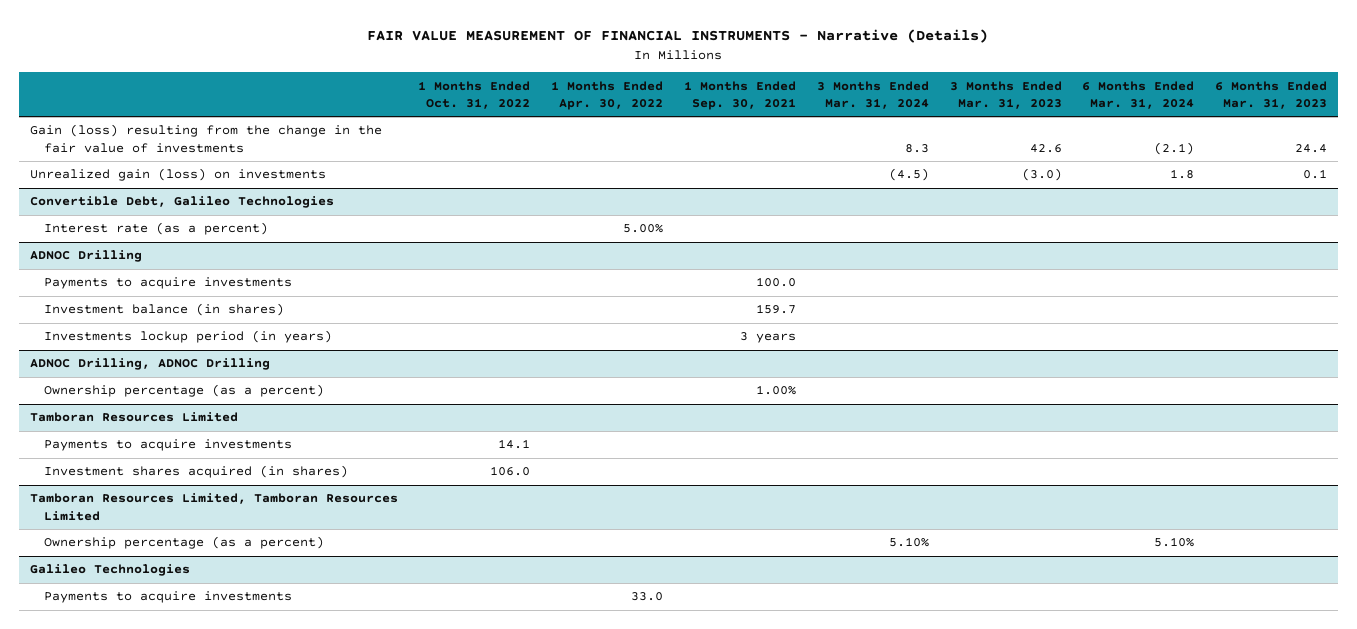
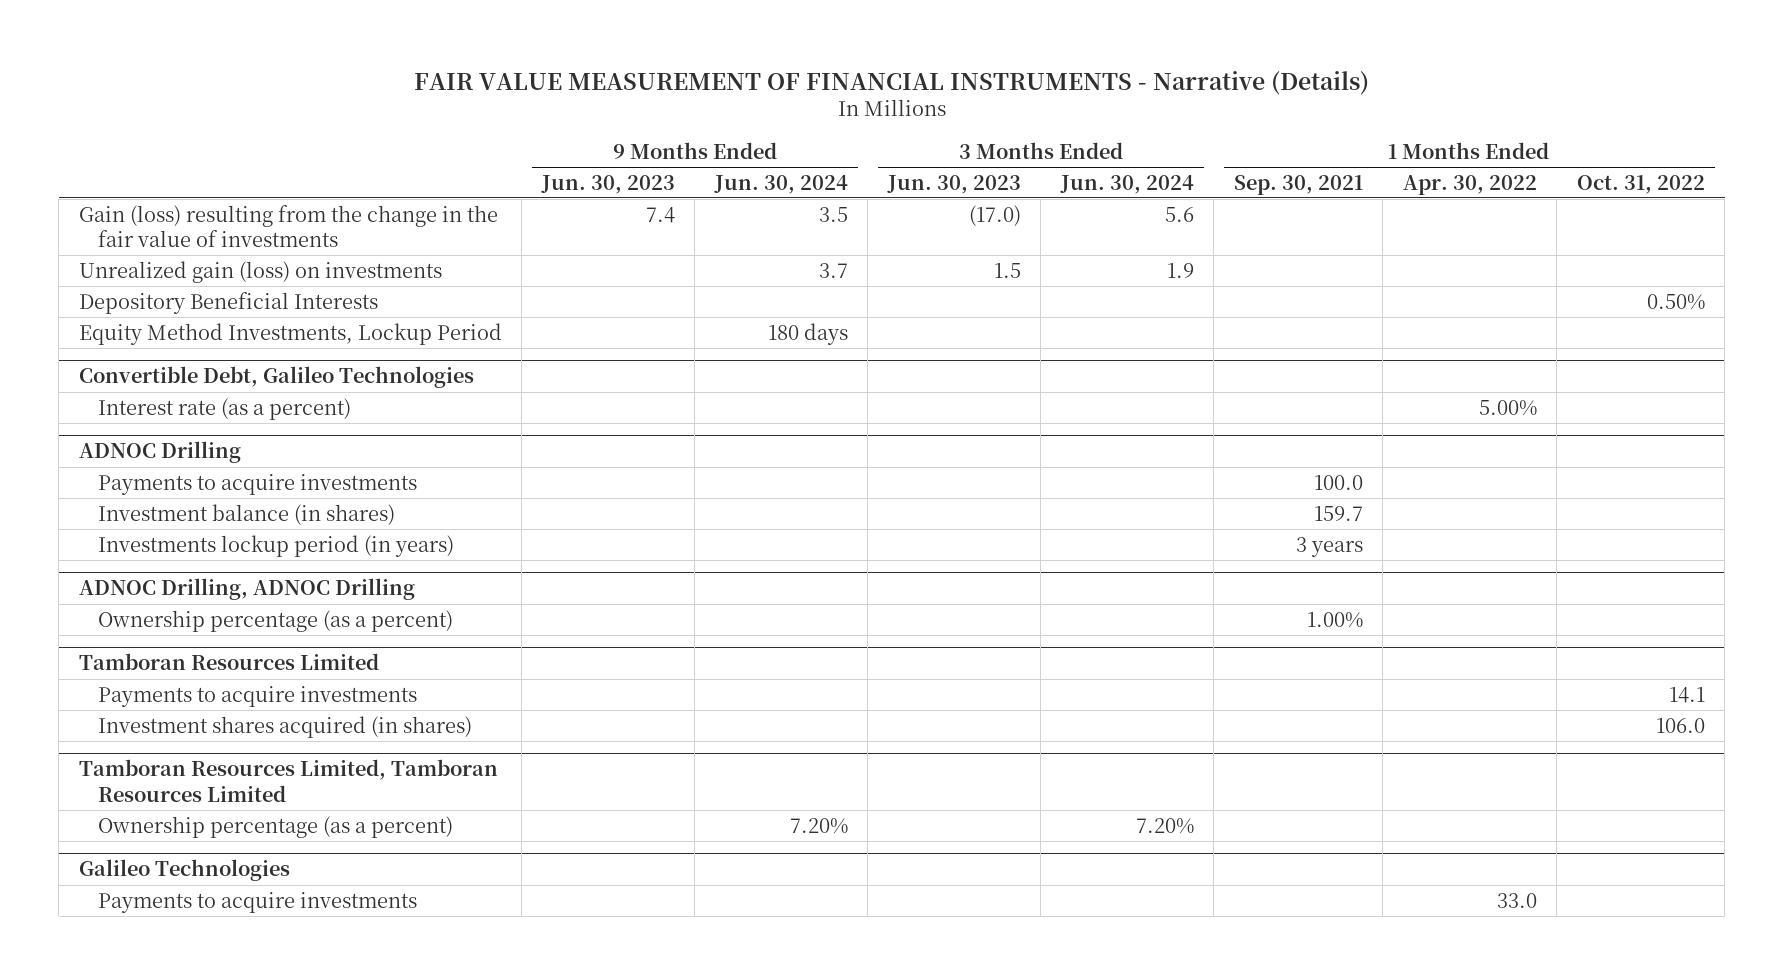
- | 1 Months Ended Oct. 31, 2022 | 1 Months Ended Apr. 30, 2022 | 1 Months Ended Sep. 30, 2021 | 3 Months Ended Mar. 31, 2024 | 3 Months Ended Mar. 31, 2023 | 6 Months Ended Mar. 31, 2024 | 6 Months Ended Mar. 31, 2023
+ | 9 Months Ended Jun. 30, 2023 | 9 Months Ended Jun. 30, 2024 | 3 Months Ended Jun. 30, 2023 | 3 Months Ended Jun. 30, 2024 | 1 Months Ended Sep. 30, 2021 | 1 Months Ended Apr. 30, 2022 | 1 Months Ended Oct. 31, 2022
+ Depository Beneficial Interests | | | | | | | 0.50%
+ Equity Method Investments, Lockup Period | | 180 days | | | | |

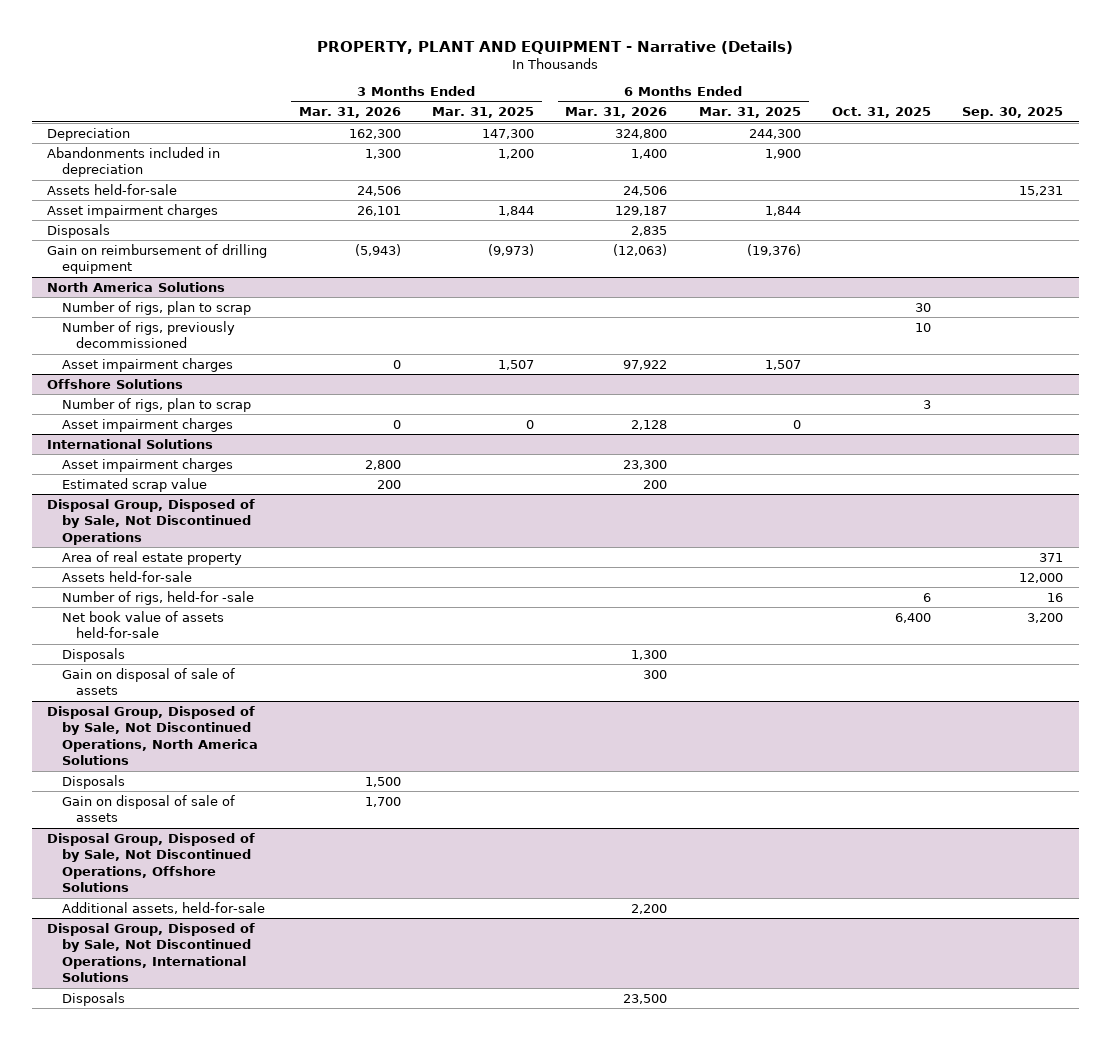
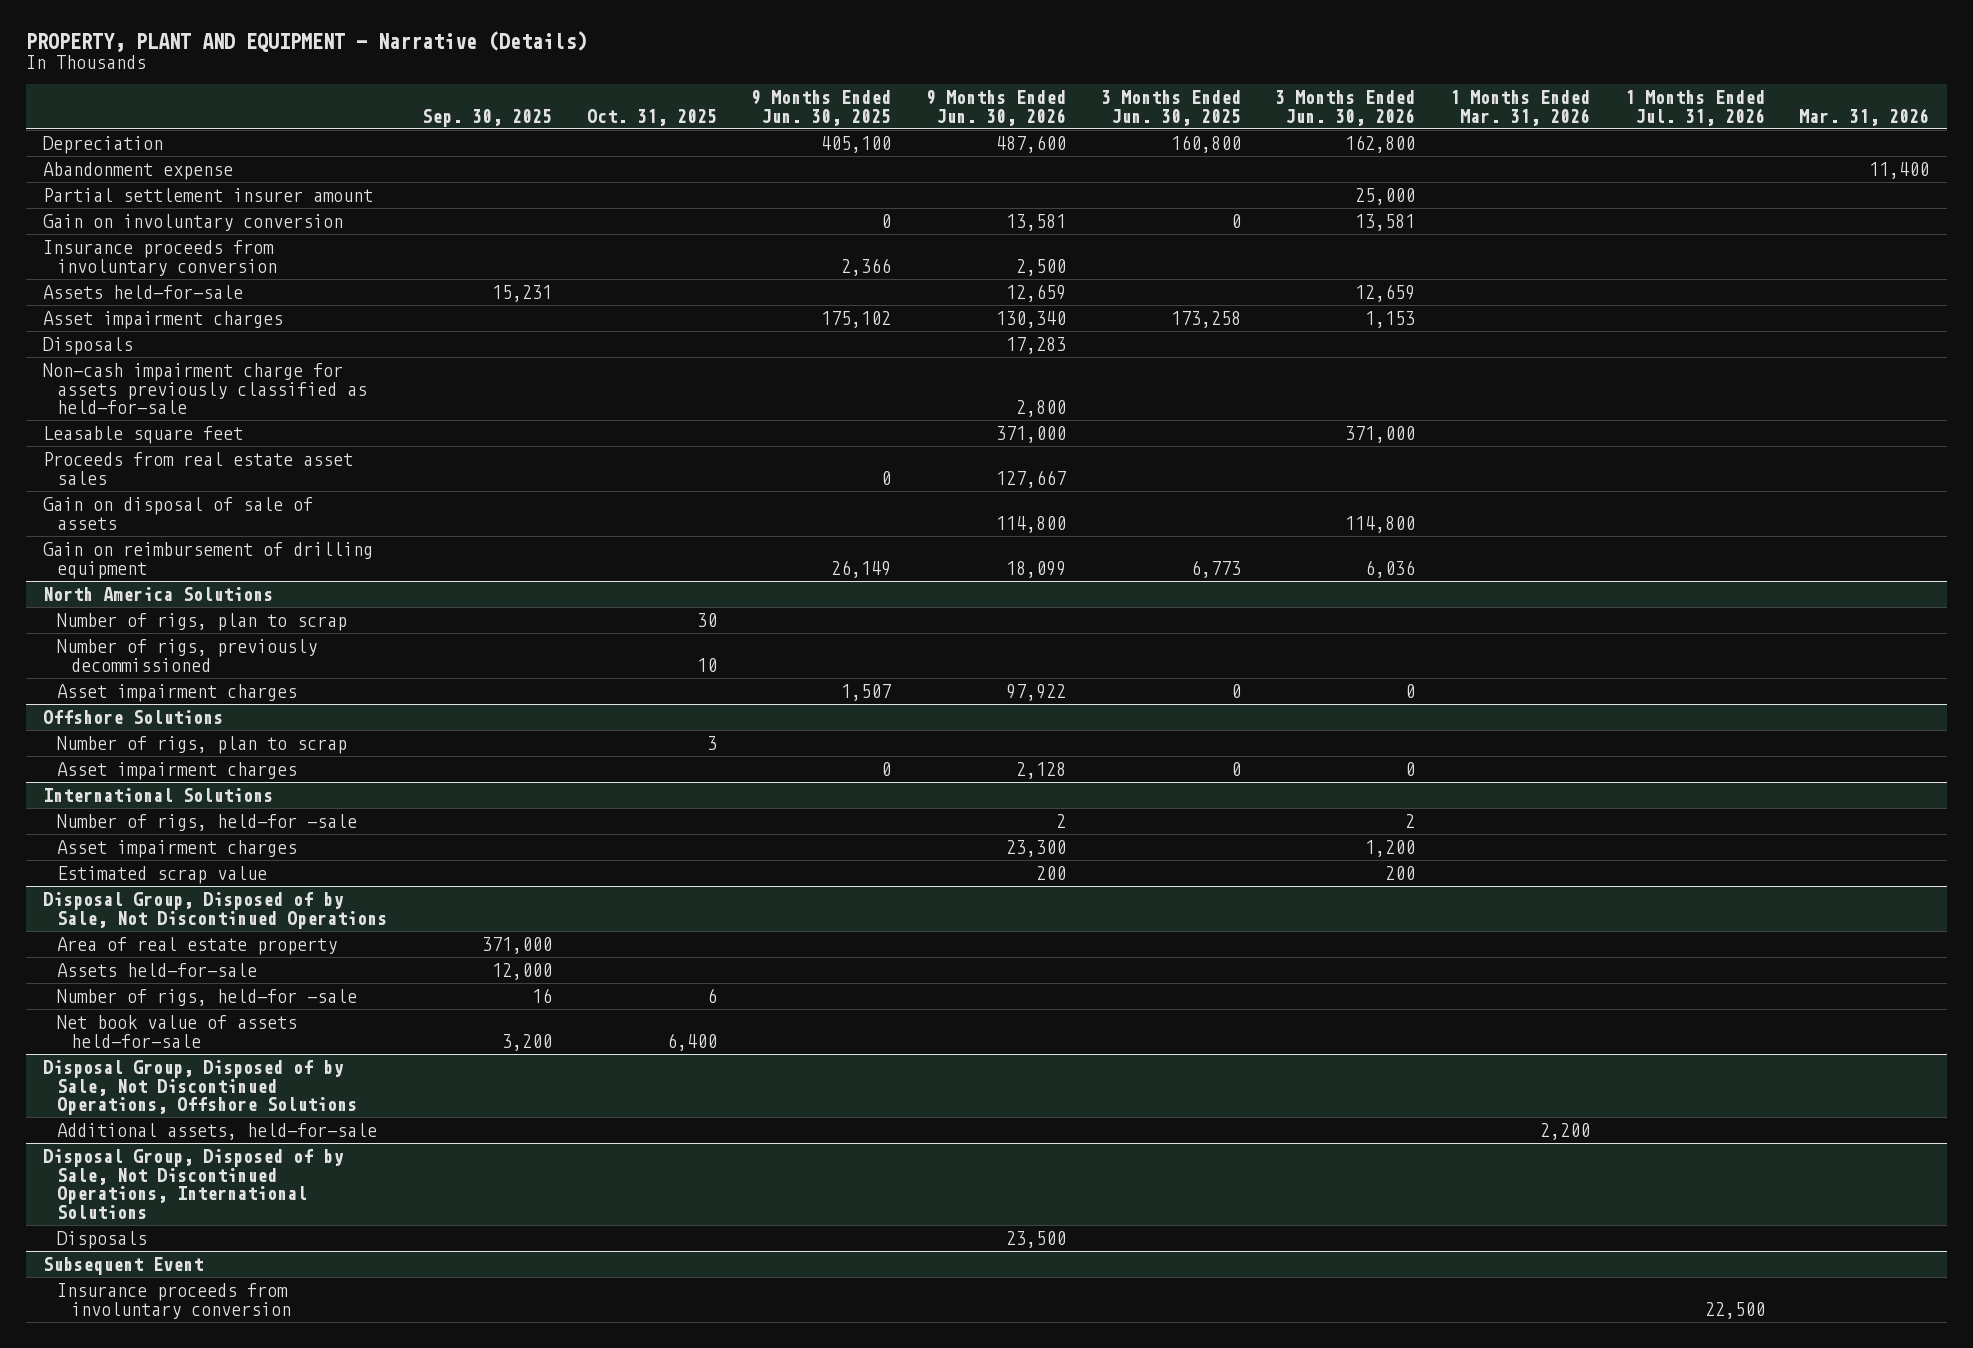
- | 3 Months Ended Mar. 31, 2026 | 3 Months Ended Mar. 31, 2025 | 6 Months Ended Mar. 31, 2026 | 6 Months Ended Mar. 31, 2025 | Oct. 31, 2025 | Sep. 30, 2025
+ | Sep. 30, 2025 | Oct. 31, 2025 | 9 Months Ended Jun. 30, 2025 | 9 Months Ended Jun. 30, 2026 | 3 Months Ended Jun. 30, 2025 | 3 Months Ended Jun. 30, 2026 | 1 Months Ended Mar. 31, 2026 | 1 Months Ended Jul. 31, 2026 | Mar. 31, 2026
- Abandonments included in depreciation | 1,300 | 1,200 | 1,400 | 1,900 | |
+ Abandonment expense | | | | | | | | | 11,400
+ Partial settlement insurer amount | | | | | | 25,000 | | |
+ Gain on involuntary conversion | | | 0 | 13,581 | 0 | 13,581 | | |
+ Insurance proceeds from involuntary conversion | | | 2,366 | 2,500 | | | | |
+ Non-cash impairment charge for assets previously classified as held-for-sale | | | | 2,800 | | | | |
+ Leasable square feet | | | | 371,000 | | 371,000 | | |
+ Proceeds from real estate asset sales | | | 0 | 127,667 | | | | |
+ Gain on disposal of sale of assets | | | | 114,800 | | 114,800 | | |
@ International Solutions
+ Number of rigs, held-for -sale | | | | 2 | | 2 | | |
@ Disposal Group, Disposed of by Sale, Not Discontinued Operations
- Area of real estate property | | | | | | 371
+ Area of real estate property | 371,000 | | | | | | | |
- Disposals | | | 1,300 | | |
- Gain on disposal of sale of assets | | | 300 | | |
- Disposal Group, Disposed of by Sale, Not Discontinued Operations, North America Solutions
- Disposals | 1,500 | | | | |
- Gain on disposal of sale of assets | 1,700 | | | | |
+ Subsequent Event
+ Insurance proceeds from involuntary conversion | | | | | | | | 22,500 |

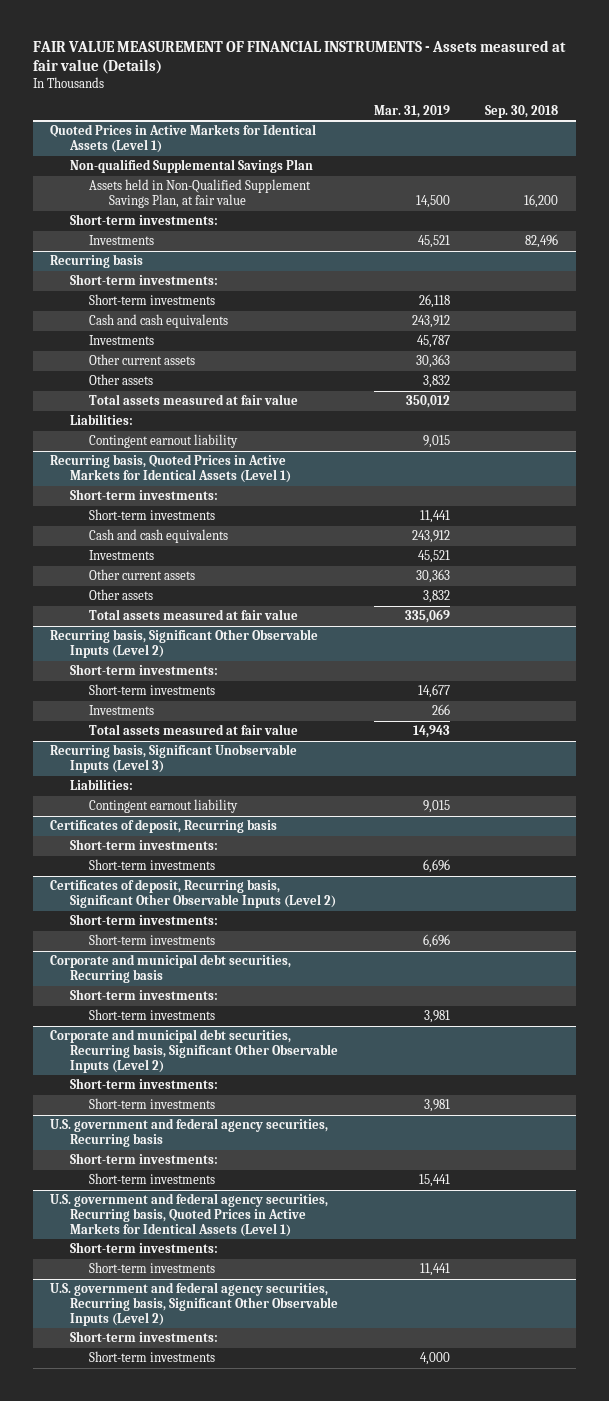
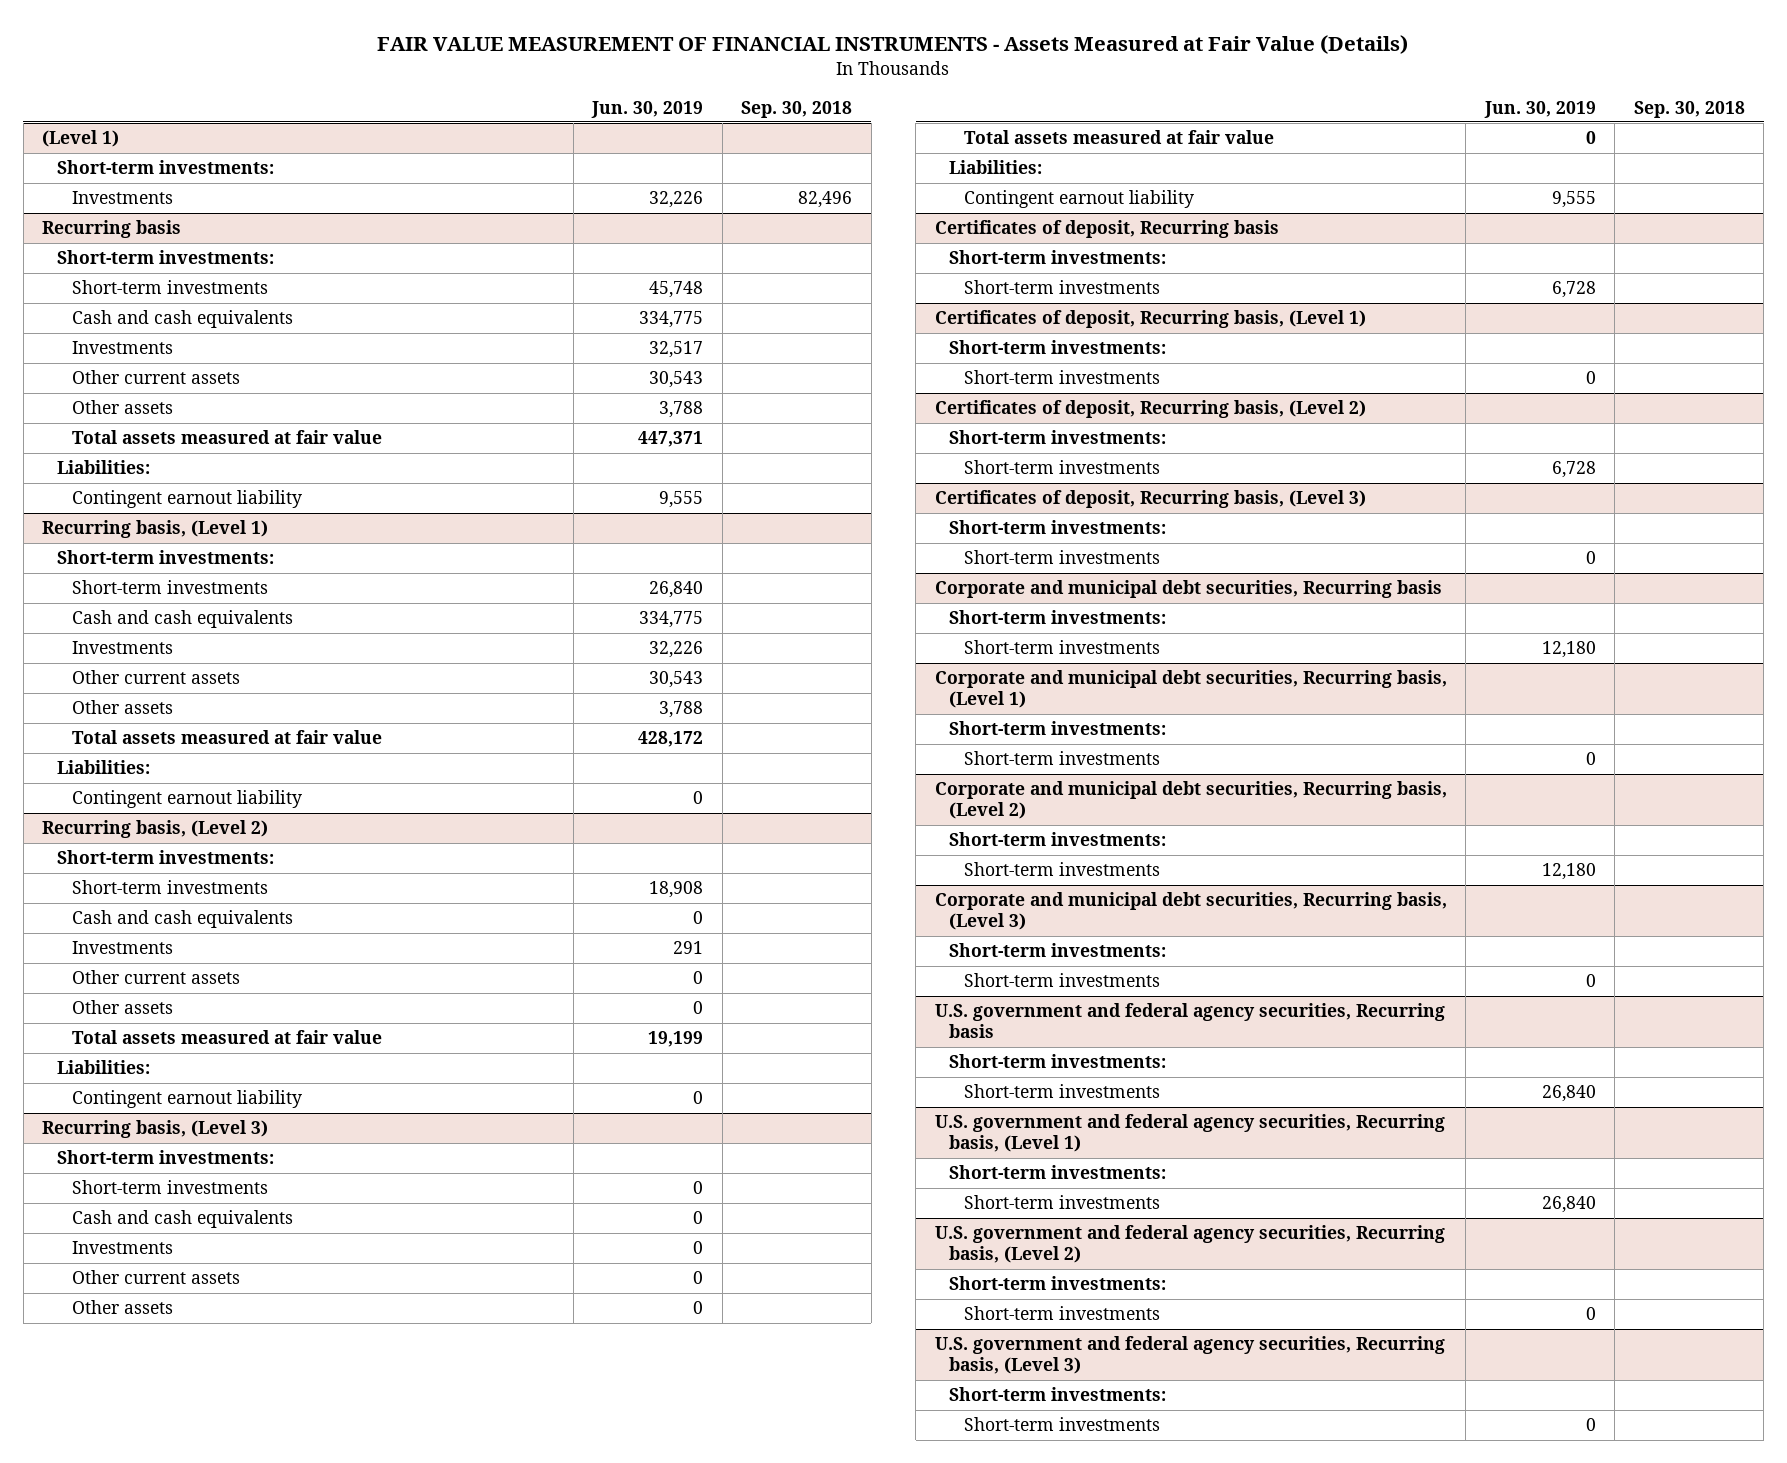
- FAIR VALUE MEASUREMENT OF FINANCIAL INSTRUMENTS - Assets measured at fair value (Details)
+ FAIR VALUE MEASUREMENT OF FINANCIAL INSTRUMENTS - Assets Measured at Fair Value (Details)
- | Mar. 31, 2019 | Sep. 30, 2018
+ | Jun. 30, 2019 | Sep. 30, 2018
- Quoted Prices in Active Markets for Identical Assets (Level 1)
- Non-qualified Supplemental Savings Plan
- Assets held in Non-Qualified Supplement Savings Plan, at fair value | 14,500 | 16,200
+ (Level 1)
- Recurring basis, Quoted Prices in Active Markets for Identical Assets (Level 1)
+ Recurring basis, (Level 1)
- Recurring basis, Significant Other Observable Inputs (Level 2)
+ Liabilities:
+ Contingent earnout liability | 0 |
+ Recurring basis, (Level 2)
+ Cash and cash equivalents | 0 |
+ Other current assets | 0 |
+ Other assets | 0 |
- Recurring basis, Significant Unobservable Inputs (Level 3)
+ Liabilities:
+ Contingent earnout liability | 0 |
+ Recurring basis, (Level 3)
+ Short-term investments:
+ Short-term investments | 0 |
+ Cash and cash equivalents | 0 |
+ Investments | 0 |
+ Other current assets | 0 |
+ Other assets | 0 |
+ Total assets measured at fair value | 0 |
- Certificates of deposit, Recurring basis, Significant Other Observable Inputs (Level 2)
+ Certificates of deposit, Recurring basis, (Level 1)
+ Short-term investments:
+ Short-term investments | 0 |
+ Certificates of deposit, Recurring basis, (Level 2)
+ Certificates of deposit, Recurring basis, (Level 3)
+ Short-term investments:
+ Short-term investments | 0 |
- Corporate and municipal debt securities, Recurring basis, Significant Other Observable Inputs (Level 2)
+ Corporate and municipal debt securities, Recurring basis, (Level 1)
+ Short-term investments:
+ Short-term investments | 0 |
+ Corporate and municipal debt securities, Recurring basis, (Level 2)
+ Corporate and municipal debt securities, Recurring basis, (Level 3)
+ Short-term investments:
+ Short-term investments | 0 |
- U.S. government and federal agency securities, Recurring basis, Quoted Prices in Active Markets for Identical Assets (Level 1)
+ U.S. government and federal agency securities, Recurring basis, (Level 1)
- U.S. government and federal agency securities, Recurring basis, Significant Other Observable Inputs (Level 2)
+ U.S. government and federal agency securities, Recurring basis, (Level 2)
+ U.S. government and federal agency securities, Recurring basis, (Level 3)
+ Short-term investments:
+ Short-term investments | 0 |

